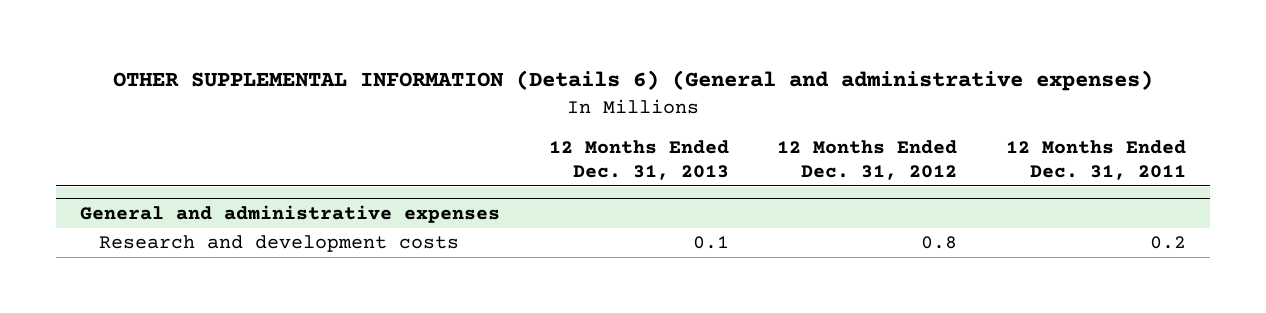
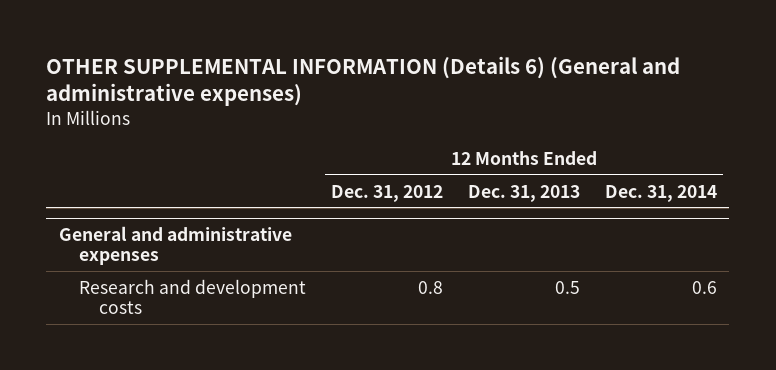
- | 12 Months Ended Dec. 31, 2013 | 12 Months Ended Dec. 31, 2012 | 12 Months Ended Dec. 31, 2011
+ | 12 Months Ended Dec. 31, 2012 | 12 Months Ended Dec. 31, 2013 | 12 Months Ended Dec. 31, 2014
@ General and administrative expenses
- Research and development costs | 0.1 | 0.8 | 0.2
+ Research and development costs | 0.8 | 0.5 | 0.6

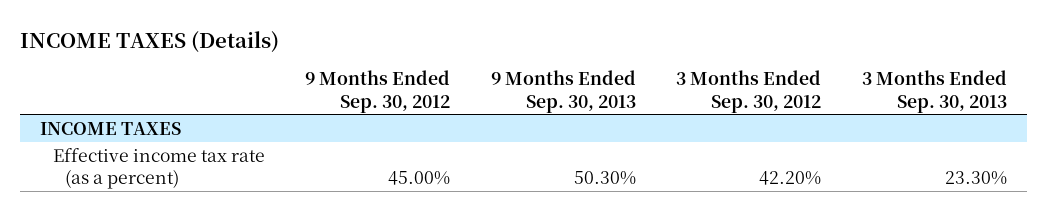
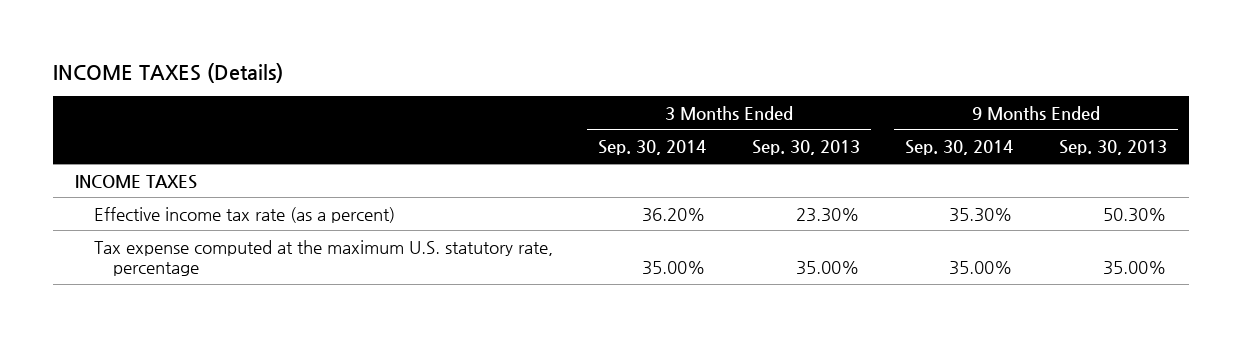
- | 9 Months Ended Sep. 30, 2012 | 9 Months Ended Sep. 30, 2013 | 3 Months Ended Sep. 30, 2012 | 3 Months Ended Sep. 30, 2013
+ | 3 Months Ended Sep. 30, 2014 | 3 Months Ended Sep. 30, 2013 | 9 Months Ended Sep. 30, 2014 | 9 Months Ended Sep. 30, 2013
+ Tax expense computed at the maximum U.S. statutory rate, percentage | 35.00% | 35.00% | 35.00% | 35.00%

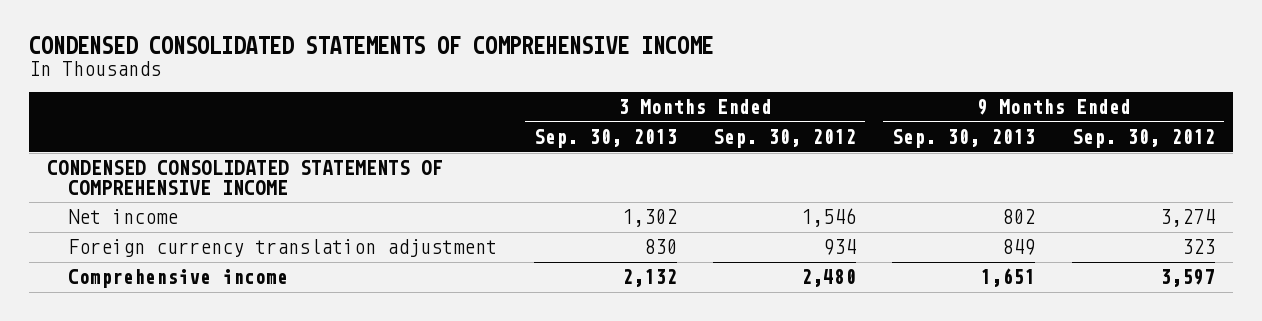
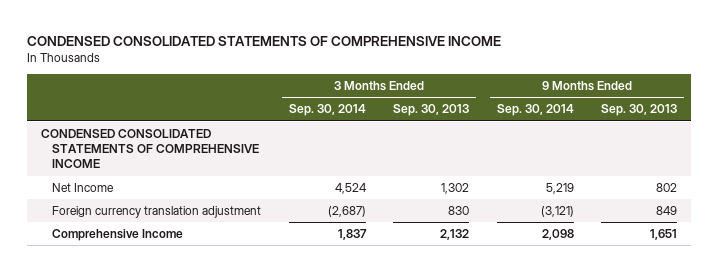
- | 3 Months Ended Sep. 30, 2013 | 3 Months Ended Sep. 30, 2012 | 9 Months Ended Sep. 30, 2013 | 9 Months Ended Sep. 30, 2012
+ | 3 Months Ended Sep. 30, 2014 | 3 Months Ended Sep. 30, 2013 | 9 Months Ended Sep. 30, 2014 | 9 Months Ended Sep. 30, 2013
- Net income | 1,302 | 1,546 | 802 | 3,274
+ Net Income | 4,524 | 1,302 | 5,219 | 802
- Comprehensive income | 2,132 | 2,480 | 1,651 | 3,597
+ Comprehensive Income | 1,837 | 2,132 | 2,098 | 1,651

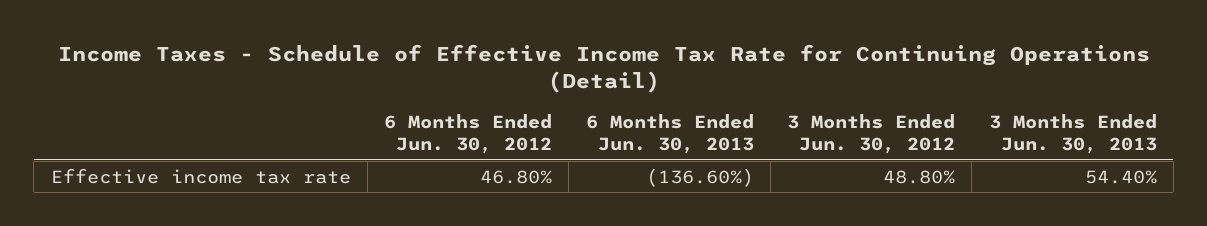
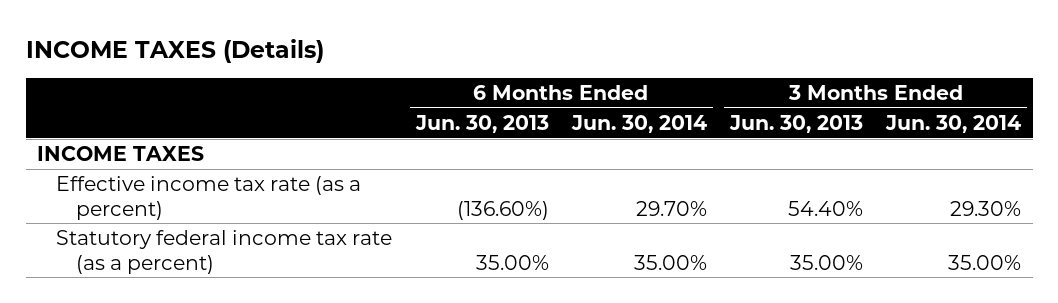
- Income Taxes - Schedule of Effective Income Tax Rate for Continuing Operations (Detail)
+ INCOME TAXES (Details)
- | 6 Months Ended Jun. 30, 2012 | 6 Months Ended Jun. 30, 2013 | 3 Months Ended Jun. 30, 2012 | 3 Months Ended Jun. 30, 2013
+ | 6 Months Ended Jun. 30, 2013 | 6 Months Ended Jun. 30, 2014 | 3 Months Ended Jun. 30, 2013 | 3 Months Ended Jun. 30, 2014
- Effective income tax rate | 46.80% | (136.60%) | 48.80% | 54.40%
+ INCOME TAXES
+ Effective income tax rate (as a percent) | (136.60%) | 29.70% | 54.40% | 29.30%
+ Statutory federal income tax rate (as a percent) | 35.00% | 35.00% | 35.00% | 35.00%

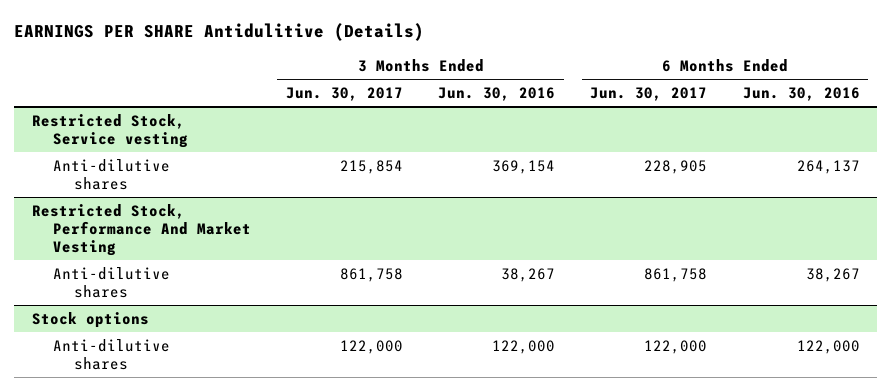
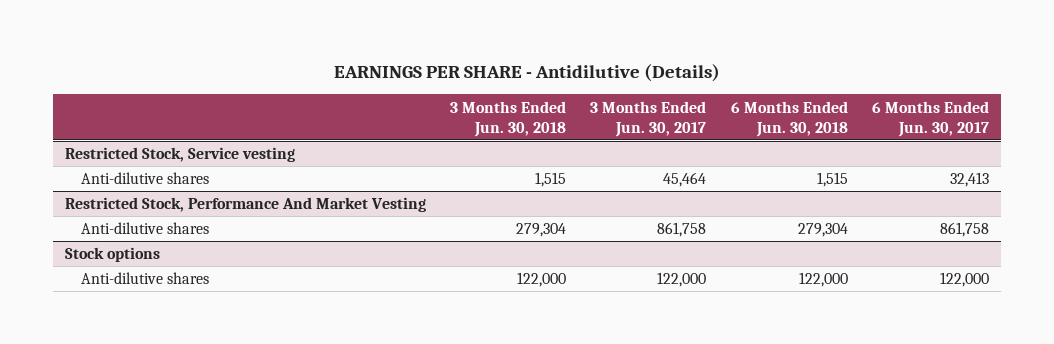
- EARNINGS PER SHARE Antidulitive (Details)
+ EARNINGS PER SHARE - Antidilutive (Details)
- | 3 Months Ended Jun. 30, 2017 | 3 Months Ended Jun. 30, 2016 | 6 Months Ended Jun. 30, 2017 | 6 Months Ended Jun. 30, 2016
+ | 3 Months Ended Jun. 30, 2018 | 3 Months Ended Jun. 30, 2017 | 6 Months Ended Jun. 30, 2018 | 6 Months Ended Jun. 30, 2017
@ Restricted Stock, Service vesting
- Anti-dilutive shares | 215,854 | 369,154 | 228,905 | 264,137
+ Anti-dilutive shares | 1,515 | 45,464 | 1,515 | 32,413

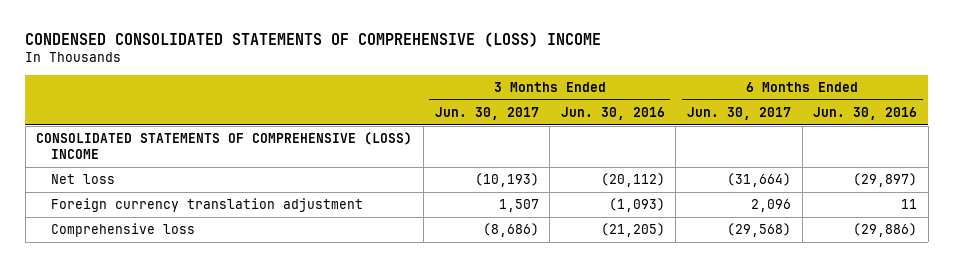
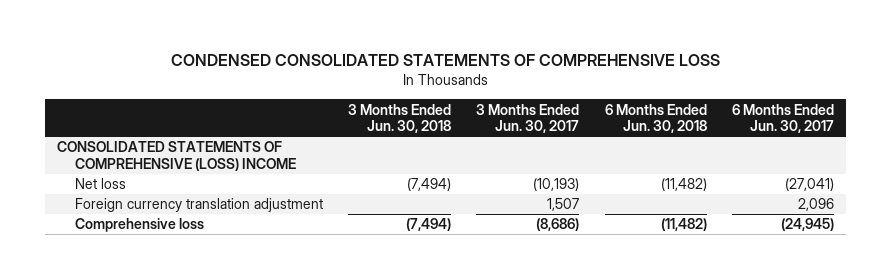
- CONDENSED CONSOLIDATED STATEMENTS OF COMPREHENSIVE (LOSS) INCOME
+ CONDENSED CONSOLIDATED STATEMENTS OF COMPREHENSIVE LOSS
- | 3 Months Ended Jun. 30, 2017 | 3 Months Ended Jun. 30, 2016 | 6 Months Ended Jun. 30, 2017 | 6 Months Ended Jun. 30, 2016
+ | 3 Months Ended Jun. 30, 2018 | 3 Months Ended Jun. 30, 2017 | 6 Months Ended Jun. 30, 2018 | 6 Months Ended Jun. 30, 2017
- Net loss | (10,193) | (20,112) | (31,664) | (29,897)
+ Net loss | (7,494) | (10,193) | (11,482) | (27,041)
- Comprehensive loss | (8,686) | (21,205) | (29,568) | (29,886)
+ Comprehensive loss | (7,494) | (8,686) | (11,482) | (24,945)

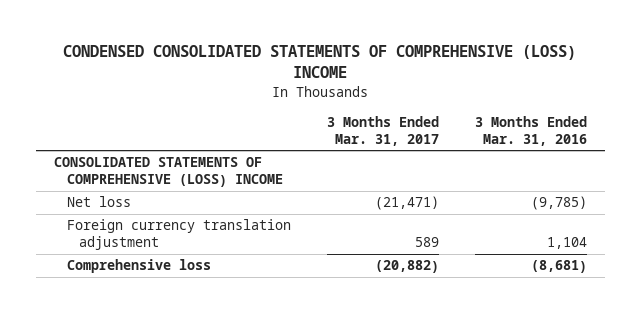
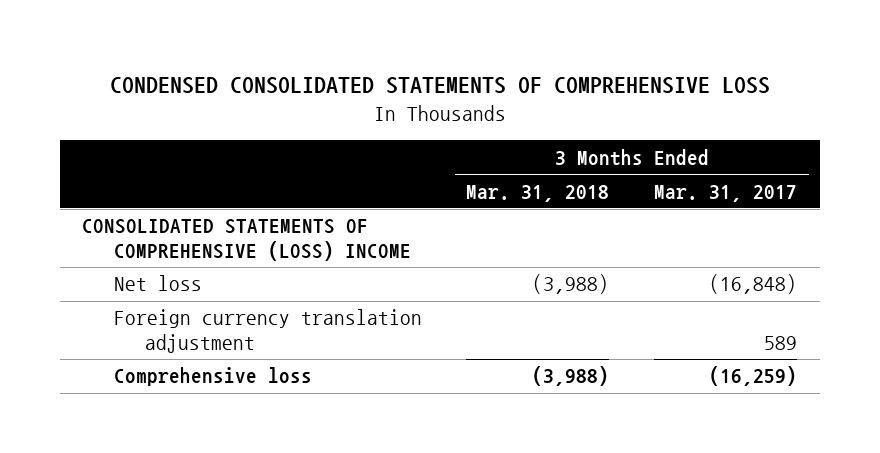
- CONDENSED CONSOLIDATED STATEMENTS OF COMPREHENSIVE (LOSS) INCOME
+ CONDENSED CONSOLIDATED STATEMENTS OF COMPREHENSIVE LOSS
- | 3 Months Ended Mar. 31, 2017 | 3 Months Ended Mar. 31, 2016
+ | 3 Months Ended Mar. 31, 2018 | 3 Months Ended Mar. 31, 2017
- Net loss | (21,471) | (9,785)
+ Net loss | (3,988) | (16,848)
- Comprehensive loss | (20,882) | (8,681)
+ Comprehensive loss | (3,988) | (16,259)

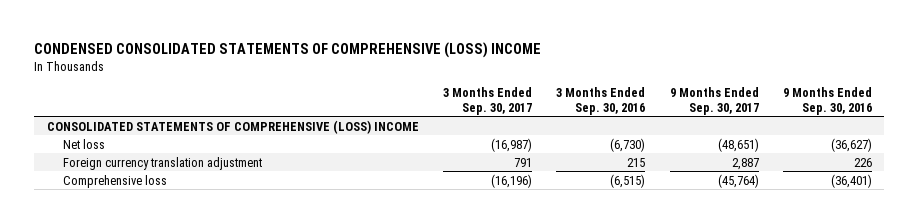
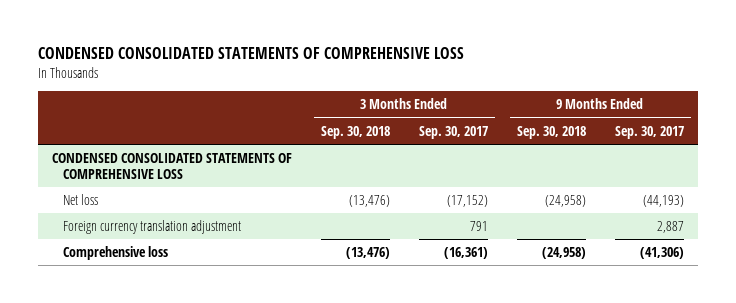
- CONDENSED CONSOLIDATED STATEMENTS OF COMPREHENSIVE (LOSS) INCOME
+ CONDENSED CONSOLIDATED STATEMENTS OF COMPREHENSIVE LOSS
- | 3 Months Ended Sep. 30, 2017 | 3 Months Ended Sep. 30, 2016 | 9 Months Ended Sep. 30, 2017 | 9 Months Ended Sep. 30, 2016
+ | 3 Months Ended Sep. 30, 2018 | 3 Months Ended Sep. 30, 2017 | 9 Months Ended Sep. 30, 2018 | 9 Months Ended Sep. 30, 2017
- CONSOLIDATED STATEMENTS OF COMPREHENSIVE (LOSS) INCOME
- Net loss | (16,987) | (6,730) | (48,651) | (36,627)
+ CONDENSED CONSOLIDATED STATEMENTS OF COMPREHENSIVE LOSS
+ Net loss | (13,476) | (17,152) | (24,958) | (44,193)
- Comprehensive loss | (16,196) | (6,515) | (45,764) | (36,401)
+ Comprehensive loss | (13,476) | (16,361) | (24,958) | (41,306)

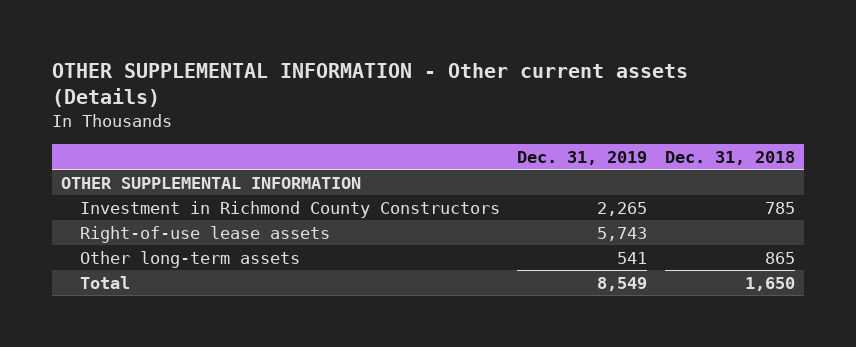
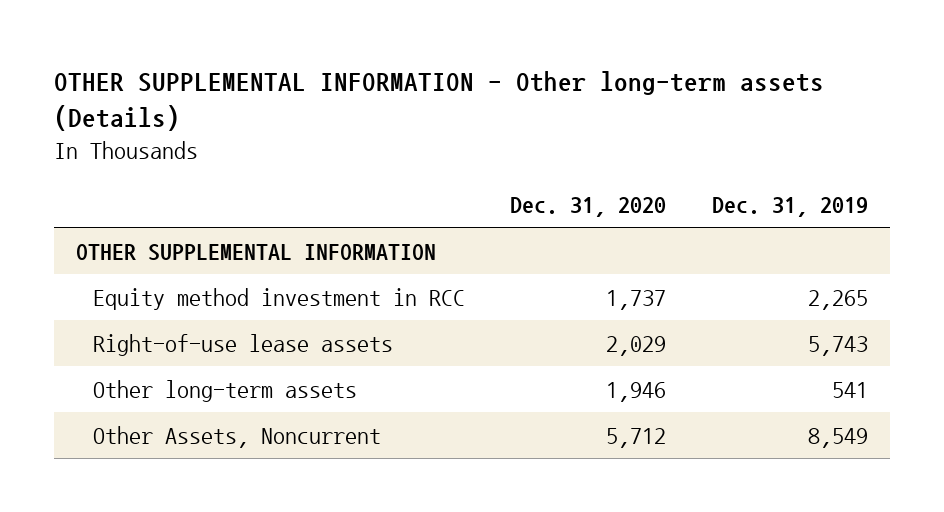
- OTHER SUPPLEMENTAL INFORMATION - Other current assets (Details)
+ OTHER SUPPLEMENTAL INFORMATION - Other long-term assets (Details)
- | Dec. 31, 2019 | Dec. 31, 2018
+ | Dec. 31, 2020 | Dec. 31, 2019
- Investment in Richmond County Constructors | 2,265 | 785
+ Equity method investment in RCC | 1,737 | 2,265
- Total | 8,549 | 1,650
+ Other Assets, Noncurrent | 5,712 | 8,549

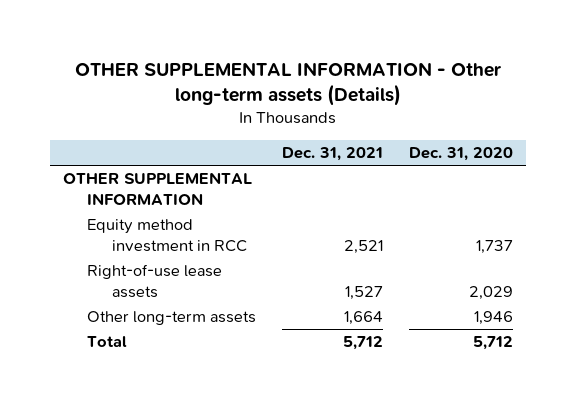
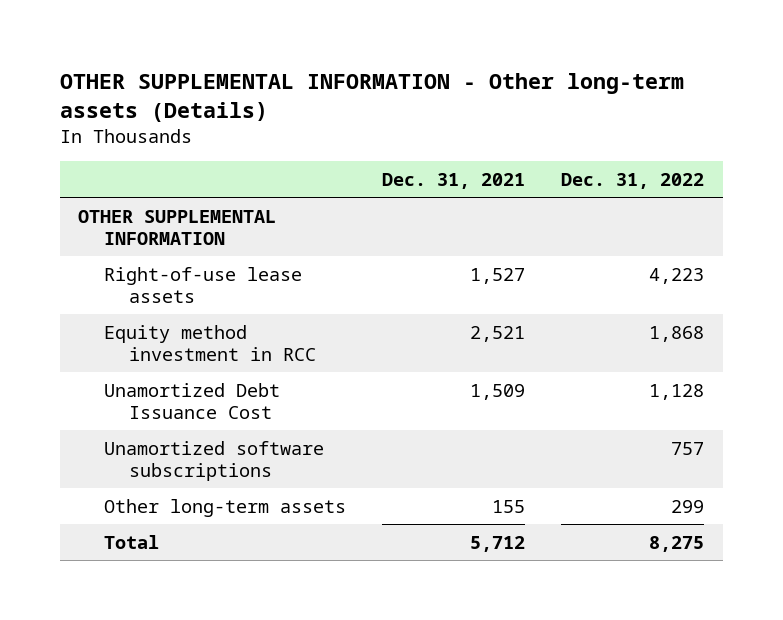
- | Dec. 31, 2021 | Dec. 31, 2020
+ | Dec. 31, 2021 | Dec. 31, 2022
- Other long-term assets | 1,664 | 1,946
moved down: Equity method investment in RCC | 2,521 | 1,868
+ Unamortized Debt Issuance Cost | 1,509 | 1,128
+ Unamortized software subscriptions | | 757
+ Other long-term assets | 155 | 299

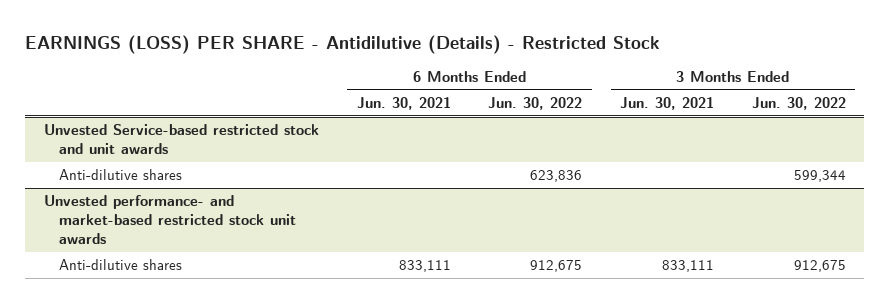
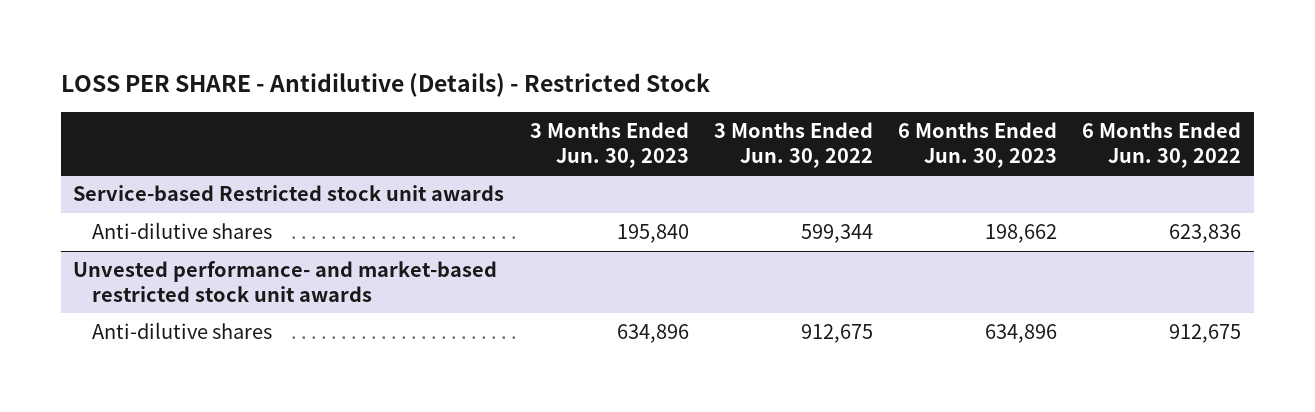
- EARNINGS (LOSS) PER SHARE - Antidilutive (Details) - Restricted Stock
+ LOSS PER SHARE - Antidilutive (Details) - Restricted Stock
- | 6 Months Ended Jun. 30, 2021 | 6 Months Ended Jun. 30, 2022 | 3 Months Ended Jun. 30, 2021 | 3 Months Ended Jun. 30, 2022
+ | 3 Months Ended Jun. 30, 2023 | 3 Months Ended Jun. 30, 2022 | 6 Months Ended Jun. 30, 2023 | 6 Months Ended Jun. 30, 2022
- Unvested Service-based restricted stock and unit awards
+ Service-based Restricted stock unit awards

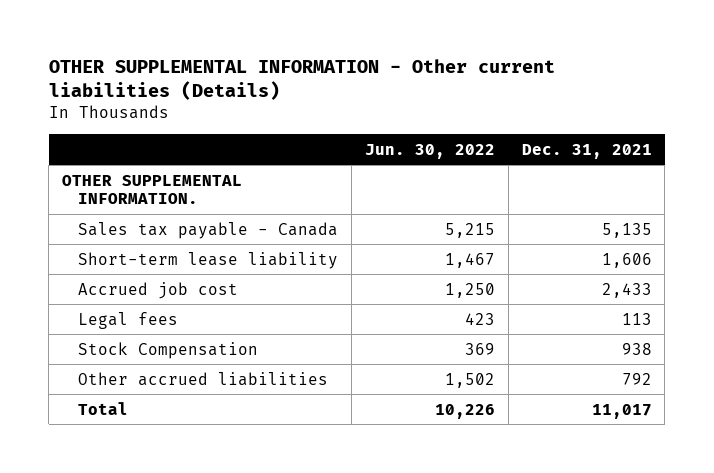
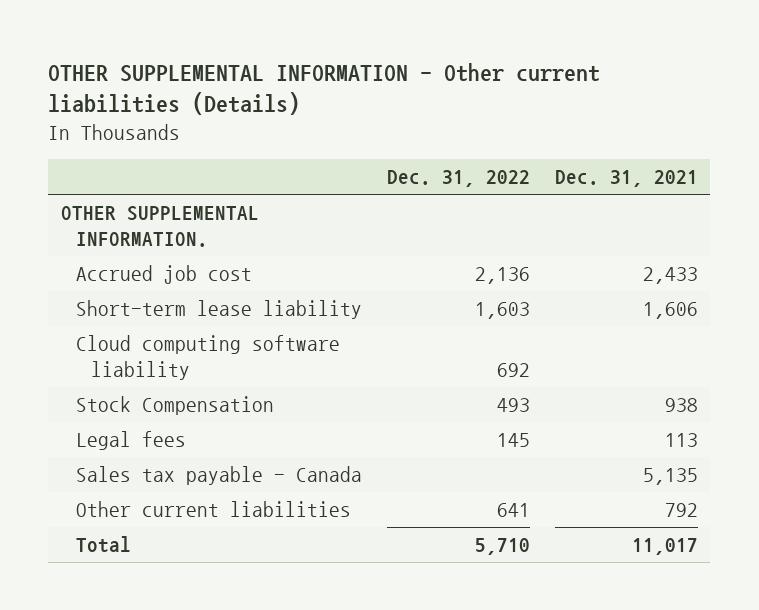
- | Jun. 30, 2022 | Dec. 31, 2021
+ | Dec. 31, 2022 | Dec. 31, 2021
moved down: Short-term lease liability | 1,603 | 1,606
+ Cloud computing software liability | 692 |
- Other accrued liabilities | 1,502 | 792
moved down: Legal fees | 145 | 113
moved down: Sales tax payable - Canada | | 5,135
+ Other current liabilities | 641 | 792

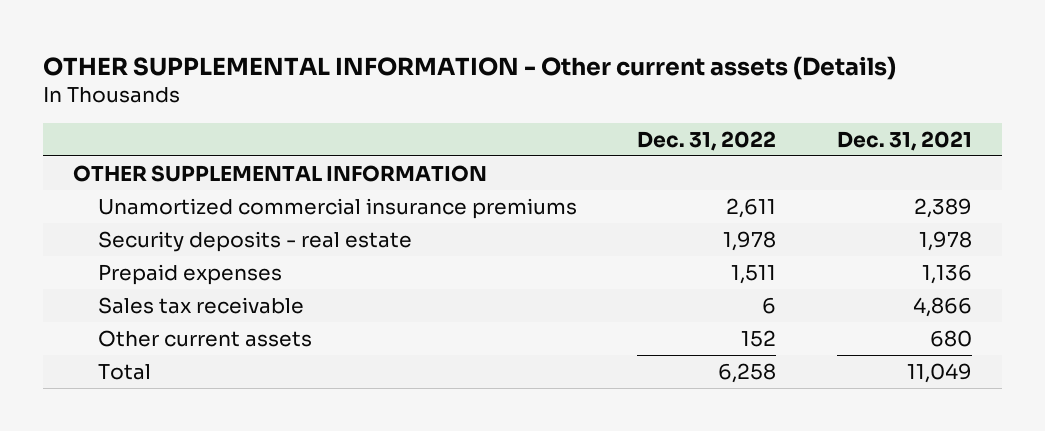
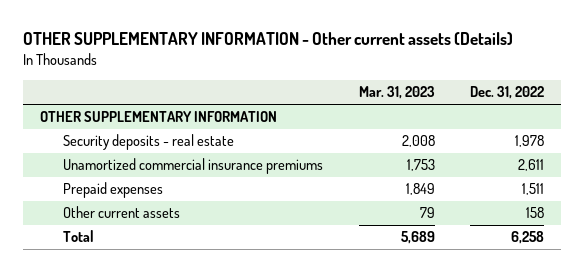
- OTHER SUPPLEMENTAL INFORMATION - Other current assets (Details)
+ OTHER SUPPLEMENTARY INFORMATION - Other current assets (Details)
- | Dec. 31, 2022 | Dec. 31, 2021
+ | Mar. 31, 2023 | Dec. 31, 2022
- OTHER SUPPLEMENTAL INFORMATION
+ OTHER SUPPLEMENTARY INFORMATION
moved down: Unamortized commercial insurance premiums | 1,753 | 2,611
- Sales tax receivable | 6 | 4,866
- Other current assets | 152 | 680
+ Other current assets | 79 | 158

